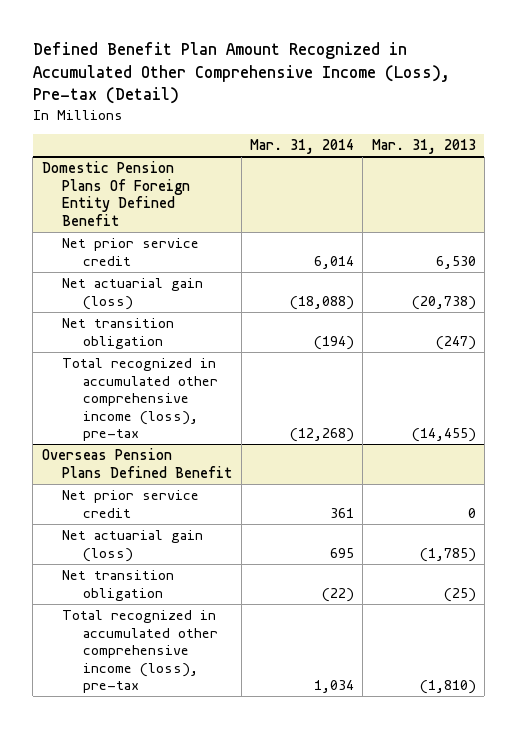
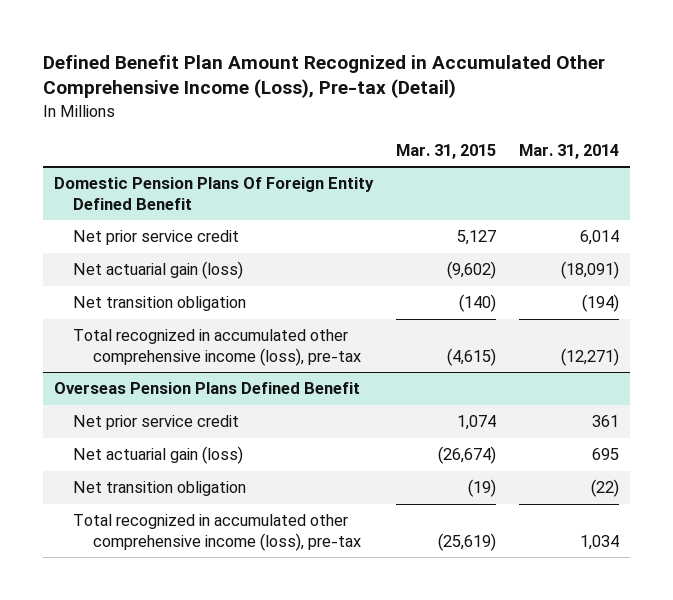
- | Mar. 31, 2014 | Mar. 31, 2013
+ | Mar. 31, 2015 | Mar. 31, 2014
@ Domestic Pension Plans Of Foreign Entity Defined Benefit
- Net actuarial gain (loss) | (18,088) | (20,738)
+ Net actuarial gain (loss) | (9,602) | (18,091)
- Total recognized in accumulated other comprehensive income (loss), pre-tax | (12,268) | (14,455)
+ Total recognized in accumulated other comprehensive income (loss), pre-tax | (4,615) | (12,271)

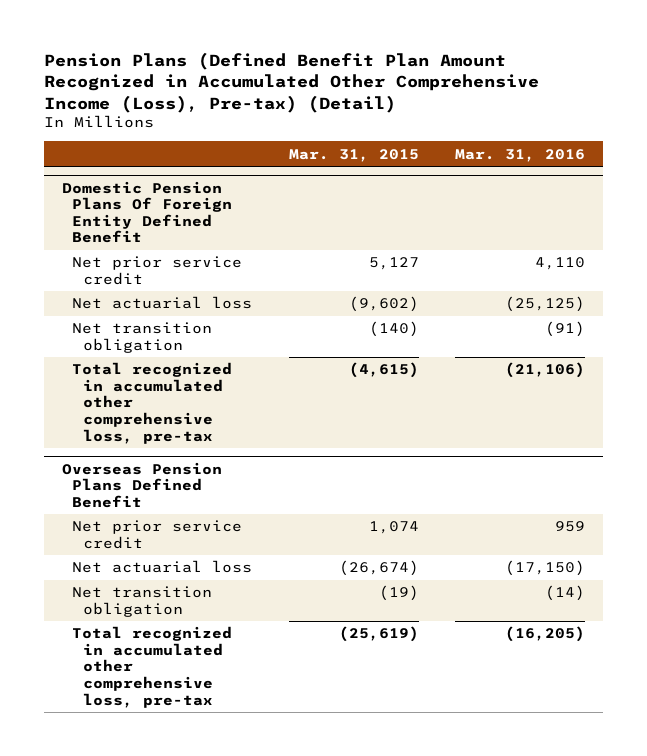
- Defined Benefit Plan Amount Recognized in Accumulated Other Comprehensive Income (Loss), Pre-tax (Detail)
+ Pension Plans (Defined Benefit Plan Amount Recognized in Accumulated Other Comprehensive Income (Loss), Pre-tax) (Detail)
- | Mar. 31, 2015 | Mar. 31, 2014
+ | Mar. 31, 2015 | Mar. 31, 2016
@ Domestic Pension Plans Of Foreign Entity Defined Benefit
- Net actuarial gain (loss) | (9,602) | (18,091)
+ Net actuarial loss | (9,602) | (25,125)
- Total recognized in accumulated other comprehensive income (loss), pre-tax | (4,615) | (12,271)
+ Total recognized in accumulated other comprehensive loss, pre-tax | (4,615) | (21,106)
@ Overseas Pension Plans Defined Benefit
- Net actuarial gain (loss) | (26,674) | 695
+ Net actuarial loss | (26,674) | (17,150)
- Total recognized in accumulated other comprehensive income (loss), pre-tax | (25,619) | 1,034
+ Total recognized in accumulated other comprehensive loss, pre-tax | (25,619) | (16,205)

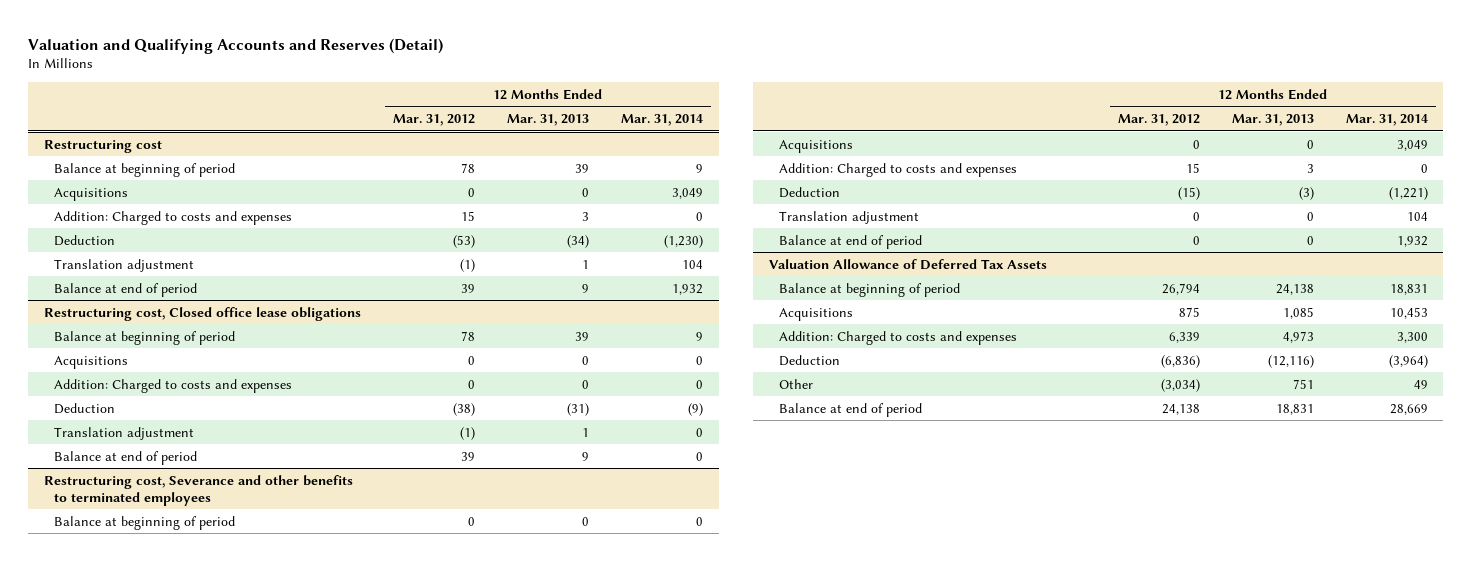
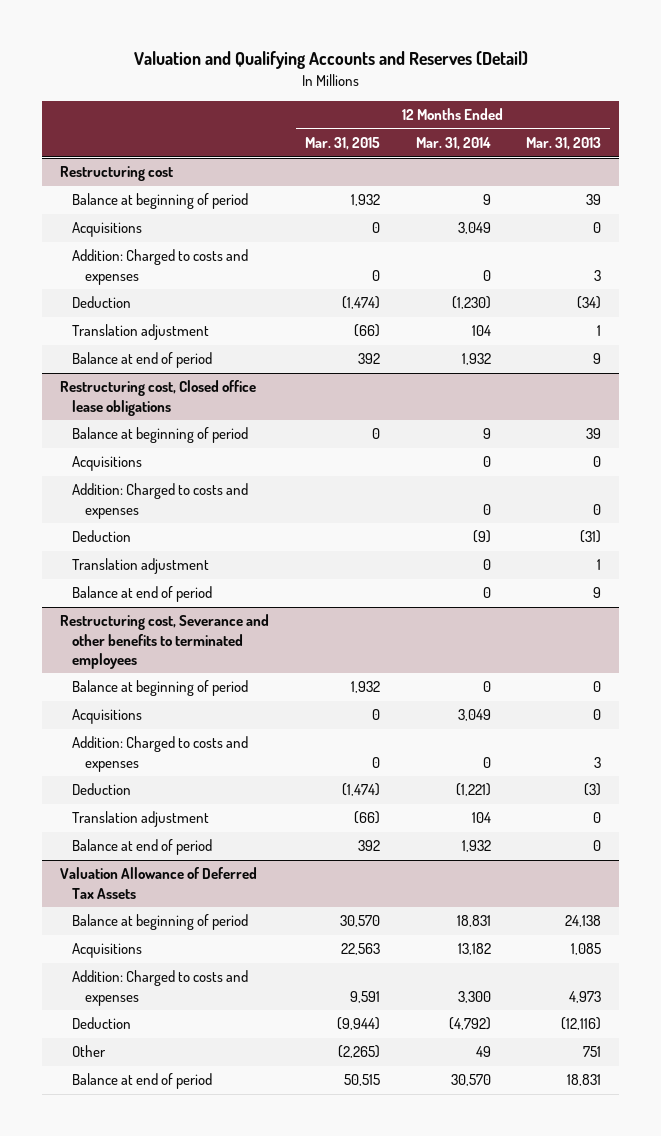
- | 12 Months Ended Mar. 31, 2012 | 12 Months Ended Mar. 31, 2013 | 12 Months Ended Mar. 31, 2014
+ | 12 Months Ended Mar. 31, 2015 | 12 Months Ended Mar. 31, 2014 | 12 Months Ended Mar. 31, 2013
@ Valuation Allowance of Deferred Tax Assets
- Acquisitions | 875 | 1,085 | 10,453
+ Acquisitions | 22,563 | 13,182 | 1,085
- Deduction | (6,836) | (12,116) | (3,964)
+ Deduction | (9,944) | (4,792) | (12,116)
- Balance at end of period | 24,138 | 18,831 | 28,669
+ Balance at end of period | 50,515 | 30,570 | 18,831

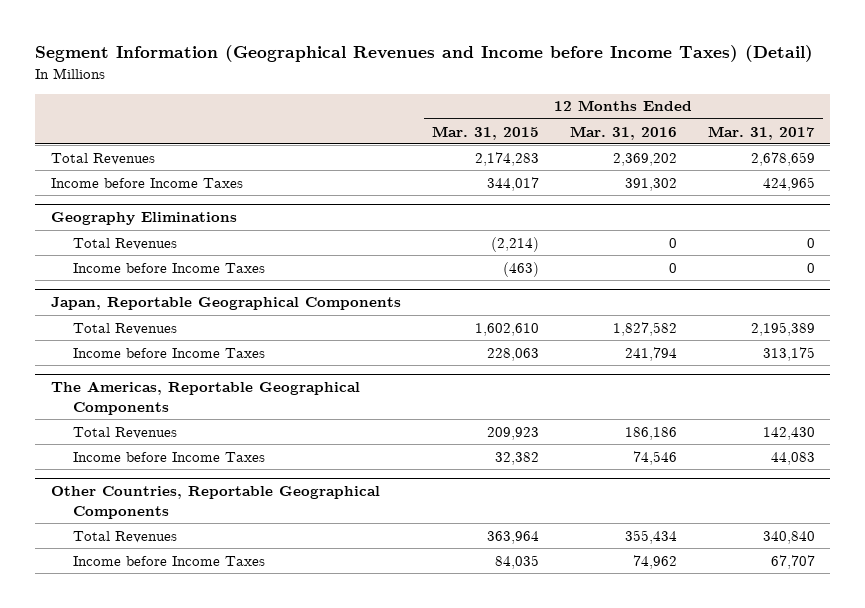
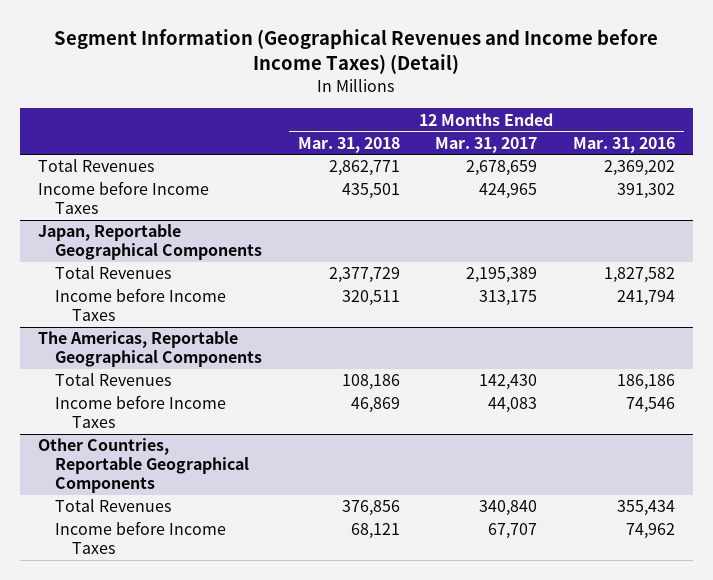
- | 12 Months Ended Mar. 31, 2015 | 12 Months Ended Mar. 31, 2016 | 12 Months Ended Mar. 31, 2017
+ | 12 Months Ended Mar. 31, 2018 | 12 Months Ended Mar. 31, 2017 | 12 Months Ended Mar. 31, 2016
- Geography Eliminations
- Total Revenues | (2,214) | 0 | 0
- Income before Income Taxes | (463) | 0 | 0

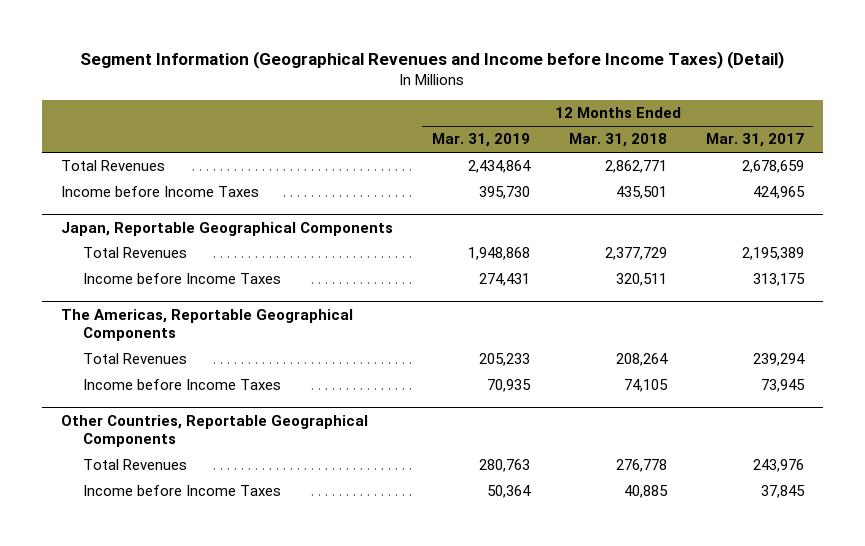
- | 12 Months Ended Mar. 31, 2018 | 12 Months Ended Mar. 31, 2017 | 12 Months Ended Mar. 31, 2016
+ | 12 Months Ended Mar. 31, 2019 | 12 Months Ended Mar. 31, 2018 | 12 Months Ended Mar. 31, 2017
@ The Americas, Reportable Geographical Components
- Total Revenues | 108,186 | 142,430 | 186,186
- Income before Income Taxes | 46,869 | 44,083 | 74,546
+ Total Revenues | 205,233 | 208,264 | 239,294
+ Income before Income Taxes | 70,935 | 74,105 | 73,945
@ Other Countries, Reportable Geographical Components
- Total Revenues | 376,856 | 340,840 | 355,434
- Income before Income Taxes | 68,121 | 67,707 | 74,962
+ Total Revenues | 280,763 | 276,778 | 243,976
+ Income before Income Taxes | 50,364 | 40,885 | 37,845

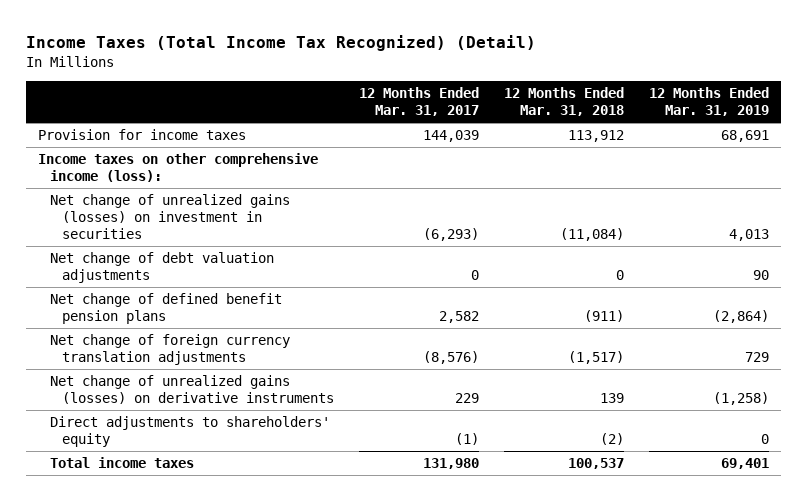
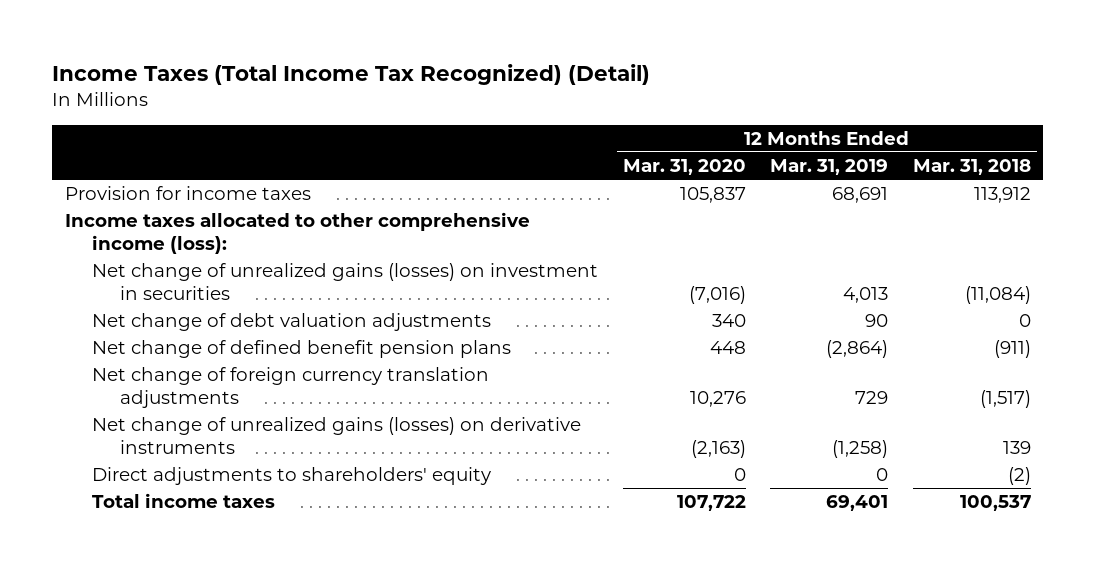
- | 12 Months Ended Mar. 31, 2017 | 12 Months Ended Mar. 31, 2018 | 12 Months Ended Mar. 31, 2019
+ | 12 Months Ended Mar. 31, 2020 | 12 Months Ended Mar. 31, 2019 | 12 Months Ended Mar. 31, 2018
- Income taxes on other comprehensive income (loss):
+ Income taxes allocated to other comprehensive income (loss):

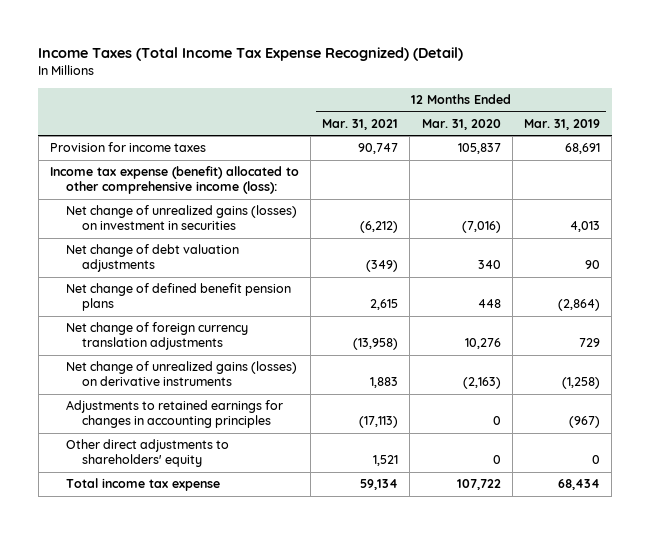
- Income Taxes (Total Income Tax Recognized) (Detail)
+ Income Taxes (Total Income Tax Expense Recognized) (Detail)
- | 12 Months Ended Mar. 31, 2020 | 12 Months Ended Mar. 31, 2019 | 12 Months Ended Mar. 31, 2018
+ | 12 Months Ended Mar. 31, 2021 | 12 Months Ended Mar. 31, 2020 | 12 Months Ended Mar. 31, 2019
- Income taxes allocated to other comprehensive income (loss):
+ Income tax expense (benefit) allocated to other comprehensive income (loss):
- Direct adjustments to shareholders' equity | 0 | 0 | (2)
- Total income taxes | 107,722 | 69,401 | 100,537
+ Adjustments to retained earnings for changes in accounting principles | (17,113) | 0 | (967)
+ Other direct adjustments to shareholders' equity | 1,521 | 0 | 0
+ Total income tax expense | 59,134 | 107,722 | 68,434

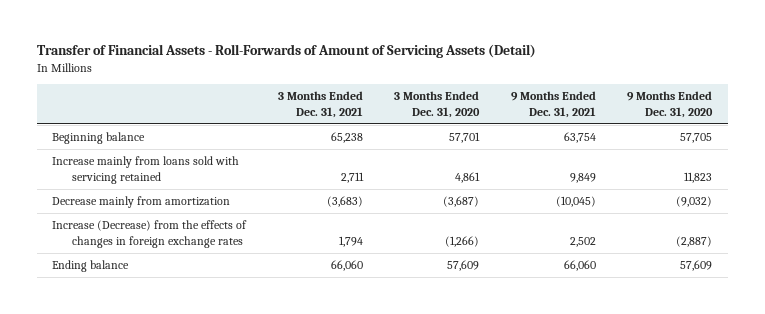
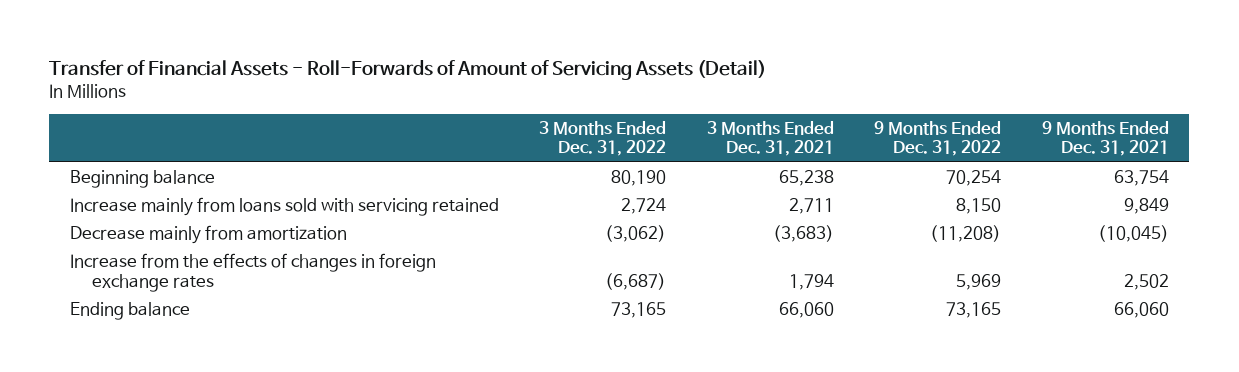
- | 3 Months Ended Dec. 31, 2021 | 3 Months Ended Dec. 31, 2020 | 9 Months Ended Dec. 31, 2021 | 9 Months Ended Dec. 31, 2020
+ | 3 Months Ended Dec. 31, 2022 | 3 Months Ended Dec. 31, 2021 | 9 Months Ended Dec. 31, 2022 | 9 Months Ended Dec. 31, 2021
- Increase (Decrease) from the effects of changes in foreign exchange rates | 1,794 | (1,266) | 2,502 | (2,887)
+ Increase from the effects of changes in foreign exchange rates | (6,687) | 1,794 | 5,969 | 2,502

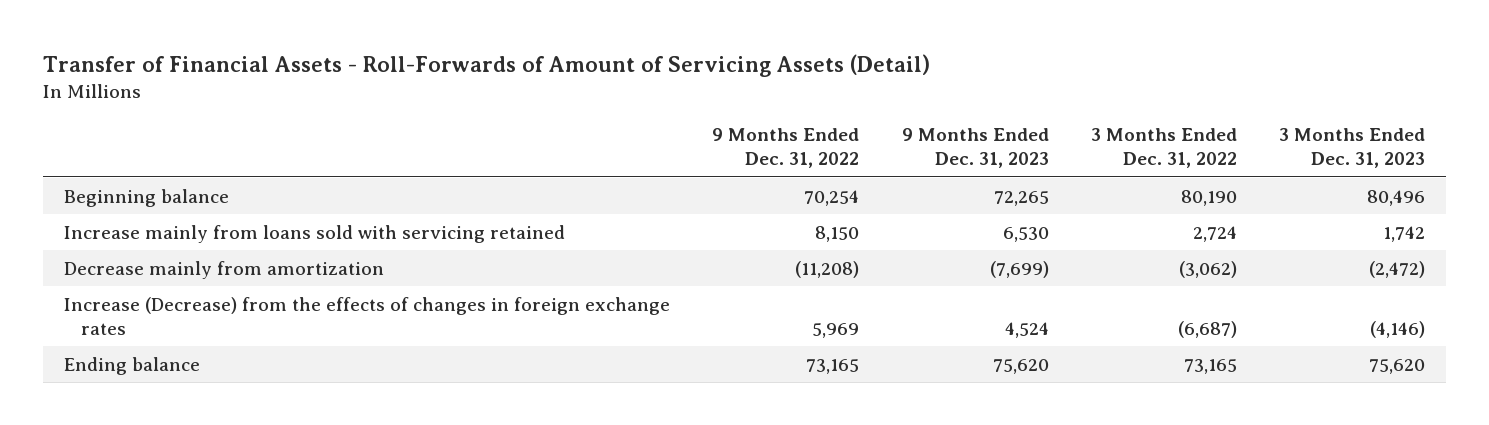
- | 3 Months Ended Dec. 31, 2022 | 3 Months Ended Dec. 31, 2021 | 9 Months Ended Dec. 31, 2022 | 9 Months Ended Dec. 31, 2021
+ | 9 Months Ended Dec. 31, 2022 | 9 Months Ended Dec. 31, 2023 | 3 Months Ended Dec. 31, 2022 | 3 Months Ended Dec. 31, 2023
- Increase from the effects of changes in foreign exchange rates | (6,687) | 1,794 | 5,969 | 2,502
+ Increase (Decrease) from the effects of changes in foreign exchange rates | 5,969 | 4,524 | (6,687) | (4,146)

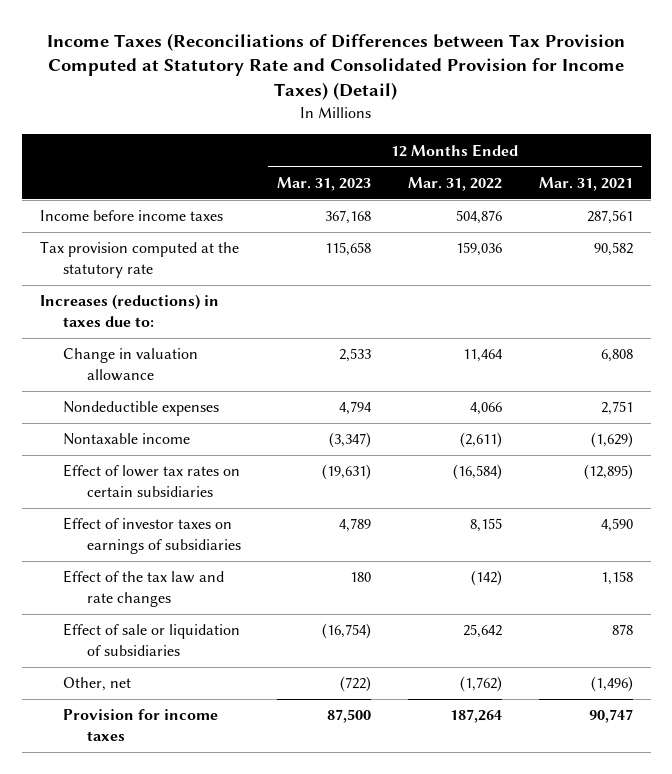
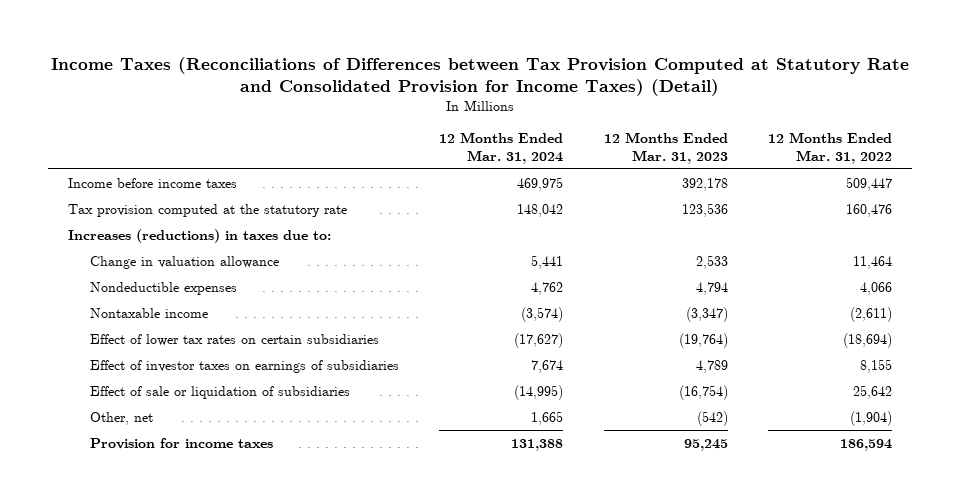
- | 12 Months Ended Mar. 31, 2023 | 12 Months Ended Mar. 31, 2022 | 12 Months Ended Mar. 31, 2021
+ | 12 Months Ended Mar. 31, 2024 | 12 Months Ended Mar. 31, 2023 | 12 Months Ended Mar. 31, 2022
- Income before income taxes | 367,168 | 504,876 | 287,561
- Tax provision computed at the statutory rate | 115,658 | 159,036 | 90,582
+ Income before income taxes | 469,975 | 392,178 | 509,447
+ Tax provision computed at the statutory rate | 148,042 | 123,536 | 160,476
- Effect of lower tax rates on certain subsidiaries | (19,631) | (16,584) | (12,895)
+ Effect of lower tax rates on certain subsidiaries | (17,627) | (19,764) | (18,694)
- Effect of the tax law and rate changes | 180 | (142) | 1,158
- Other, net | (722) | (1,762) | (1,496)
- Provision for income taxes | 87,500 | 187,264 | 90,747
+ Other, net | 1,665 | (542) | (1,904)
+ Provision for income taxes | 131,388 | 95,245 | 186,594

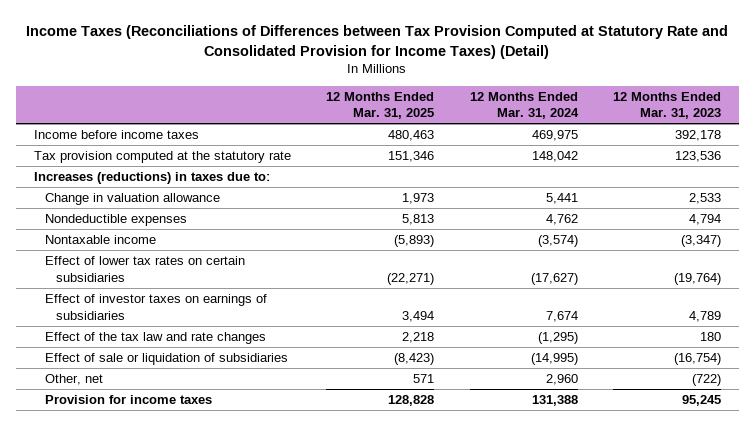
- | 12 Months Ended Mar. 31, 2024 | 12 Months Ended Mar. 31, 2023 | 12 Months Ended Mar. 31, 2022
+ | 12 Months Ended Mar. 31, 2025 | 12 Months Ended Mar. 31, 2024 | 12 Months Ended Mar. 31, 2023
+ Effect of the tax law and rate changes | 2,218 | (1,295) | 180
- Other, net | 1,665 | (542) | (1,904)
+ Other, net | 571 | 2,960 | (722)

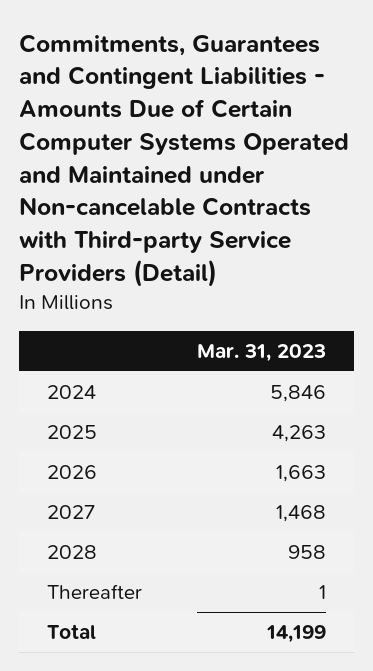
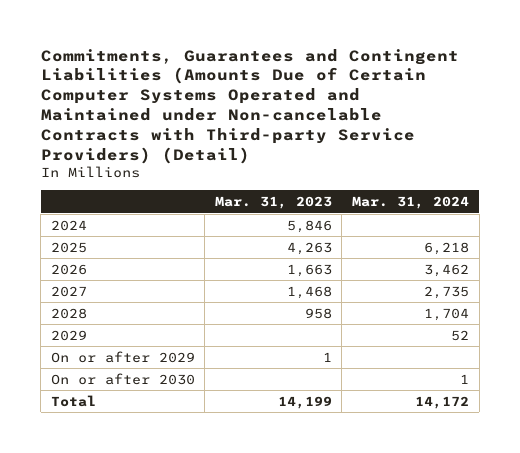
- Commitments, Guarantees and Contingent Liabilities - Amounts Due of Certain Computer Systems Operated and Maintained under Non-cancelable Contracts with Third-party Service Providers (Detail)
+ Commitments, Guarantees and Contingent Liabilities (Amounts Due of Certain Computer Systems Operated and Maintained under Non-cancelable Contracts with Third-party Service Providers) (Detail)
- | Mar. 31, 2023
+ | Mar. 31, 2023 | Mar. 31, 2024
- Thereafter | 1
+ 2029 | | 52
+ On or after 2029 | 1 |
+ On or after 2030 | | 1

